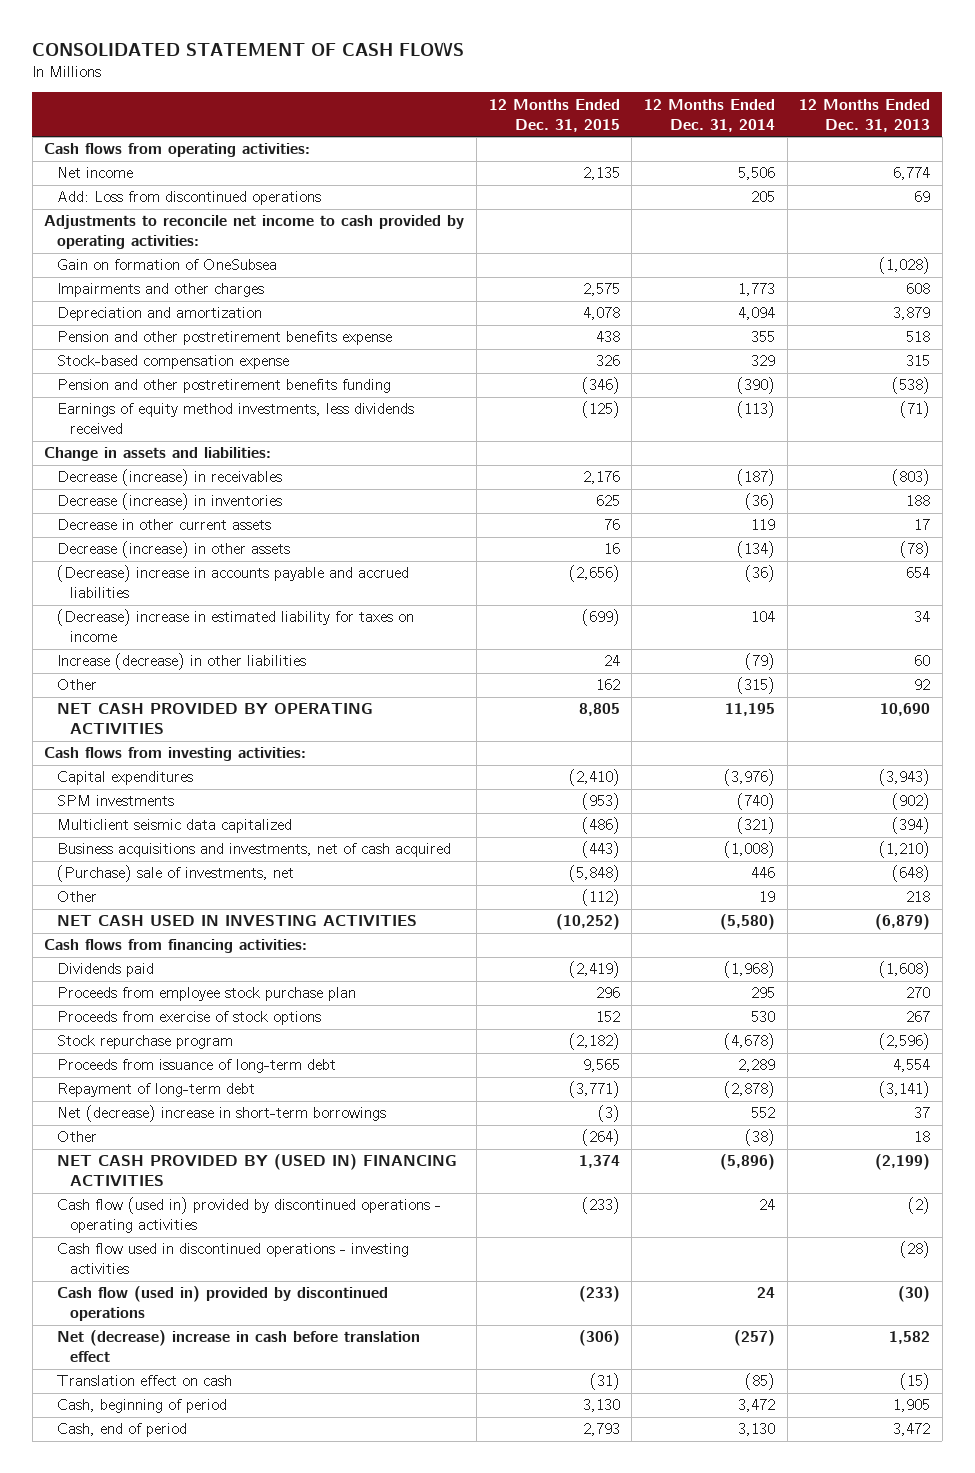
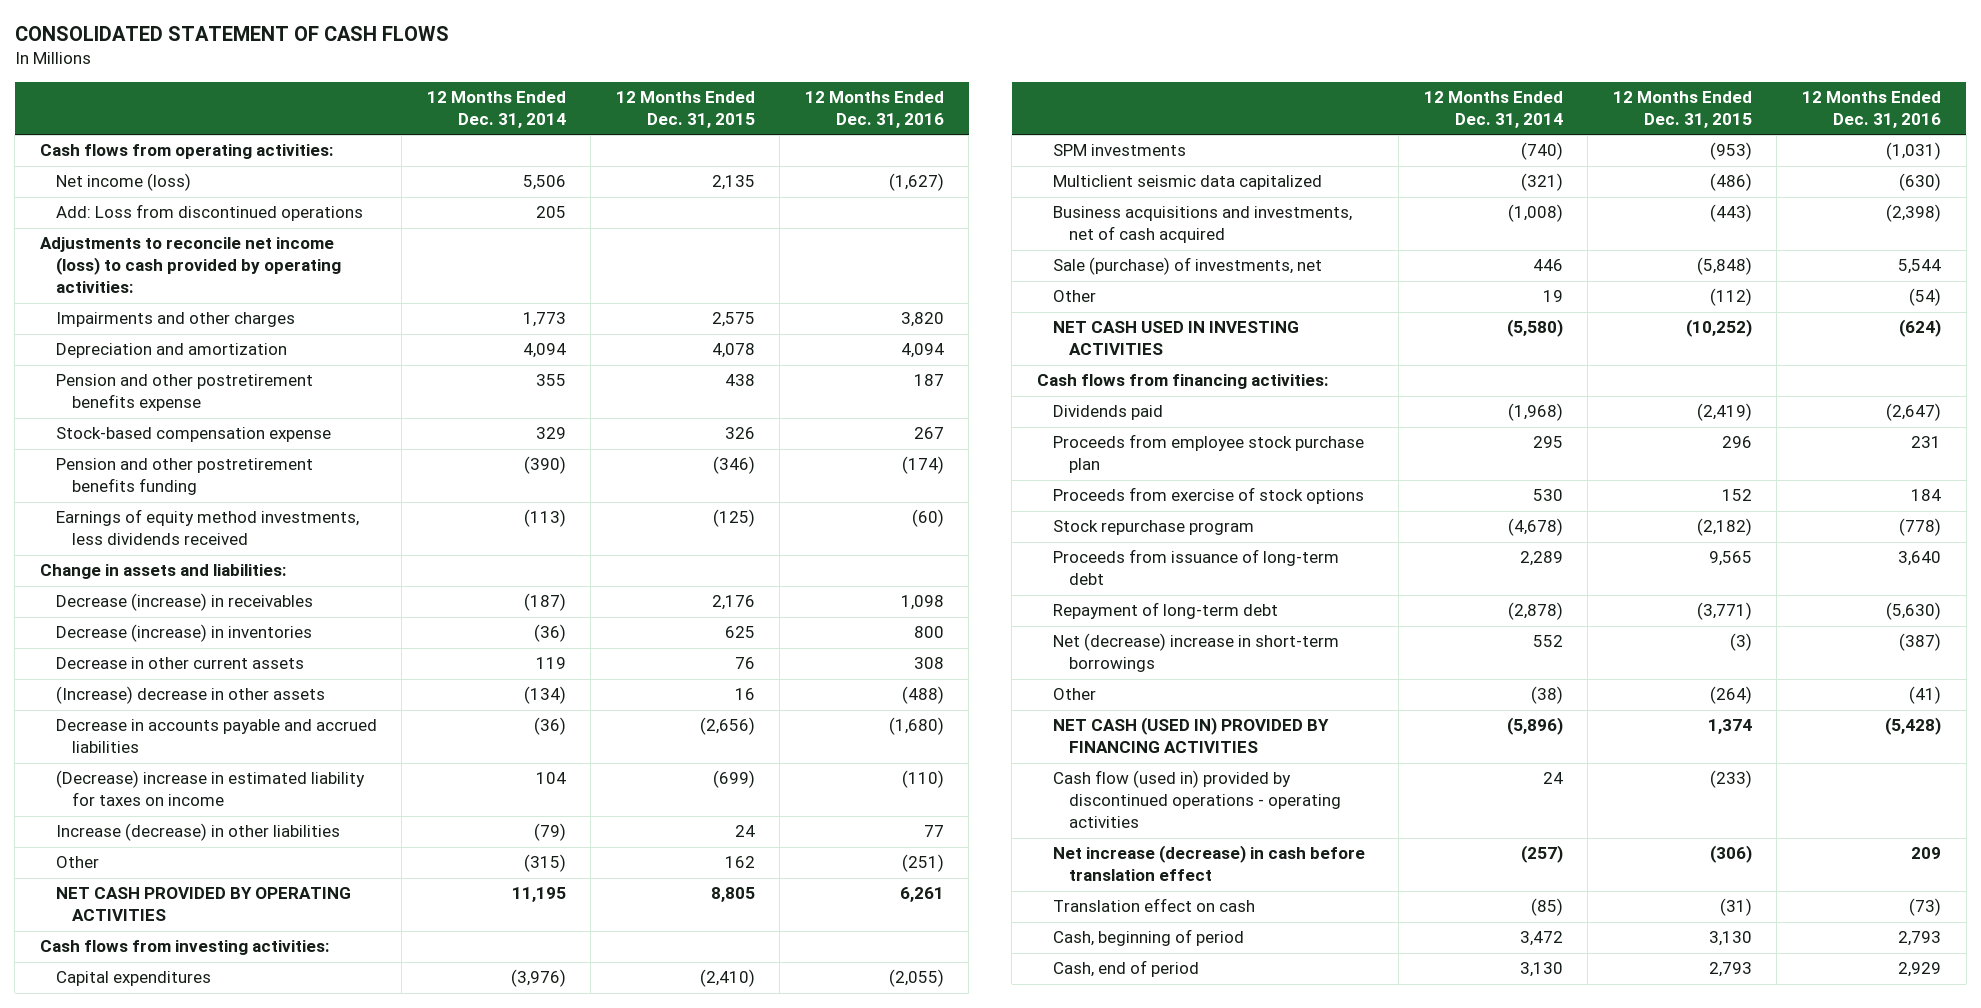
- | 12 Months Ended Dec. 31, 2015 | 12 Months Ended Dec. 31, 2014 | 12 Months Ended Dec. 31, 2013
+ | 12 Months Ended Dec. 31, 2014 | 12 Months Ended Dec. 31, 2015 | 12 Months Ended Dec. 31, 2016
- Net income | 2,135 | 5,506 | 6,774
+ Net income (loss) | 5,506 | 2,135 | (1,627)
- Adjustments to reconcile net income to cash provided by operating activities:
- Gain on formation of OneSubsea | | | (1,028)
+ Adjustments to reconcile net income (loss) to cash provided by operating activities:
- Decrease (increase) in other assets | 16 | (134) | (78)
- (Decrease) increase in accounts payable and accrued liabilities | (2,656) | (36) | 654
+ (Increase) decrease in other assets | (134) | 16 | (488)
+ Decrease in accounts payable and accrued liabilities | (36) | (2,656) | (1,680)
- (Purchase) sale of investments, net | (5,848) | 446 | (648)
+ Sale (purchase) of investments, net | 446 | (5,848) | 5,544
- NET CASH PROVIDED BY (USED IN) FINANCING ACTIVITIES | 1,374 | (5,896) | (2,199)
+ NET CASH (USED IN) PROVIDED BY FINANCING ACTIVITIES | (5,896) | 1,374 | (5,428)
- Cash flow used in discontinued operations - investing activities | | | (28)
- Cash flow (used in) provided by discontinued operations | (233) | 24 | (30)
- Net (decrease) increase in cash before translation effect | (306) | (257) | 1,582
+ Net increase (decrease) in cash before translation effect | (257) | (306) | 209

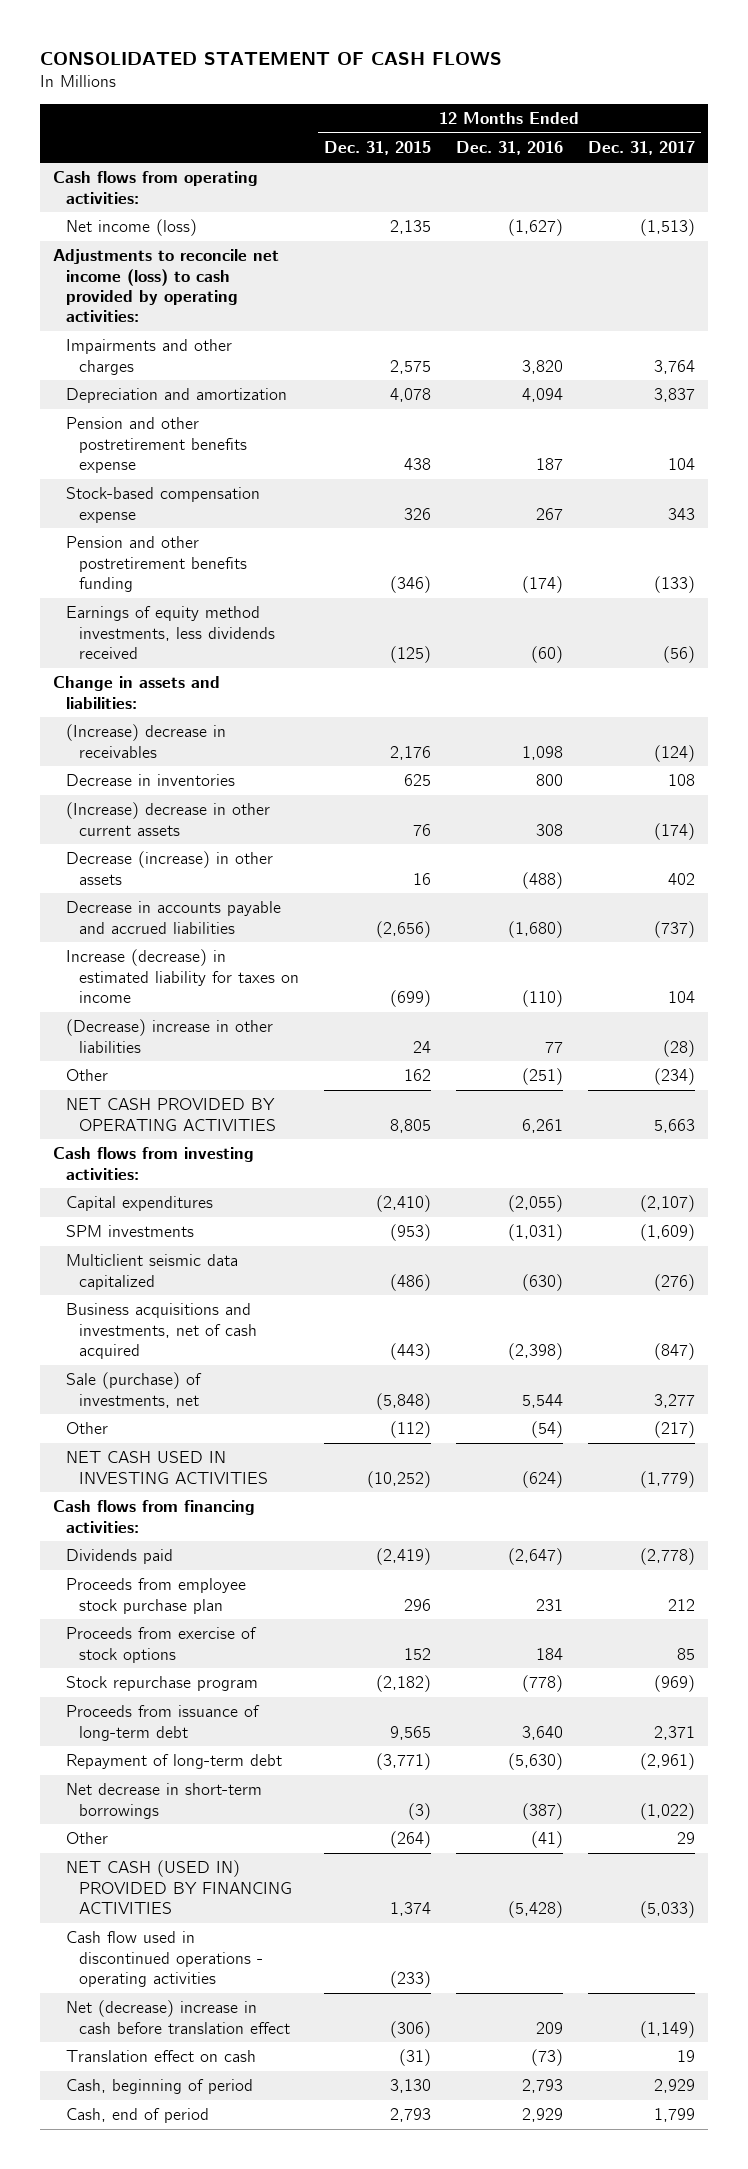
- | 12 Months Ended Dec. 31, 2014 | 12 Months Ended Dec. 31, 2015 | 12 Months Ended Dec. 31, 2016
+ | 12 Months Ended Dec. 31, 2015 | 12 Months Ended Dec. 31, 2016 | 12 Months Ended Dec. 31, 2017
- Add: Loss from discontinued operations | 205 | |
- Decrease (increase) in receivables | (187) | 2,176 | 1,098
- Decrease (increase) in inventories | (36) | 625 | 800
- Decrease in other current assets | 119 | 76 | 308
- (Increase) decrease in other assets | (134) | 16 | (488)
+ (Increase) decrease in receivables | 2,176 | 1,098 | (124)
+ Decrease in inventories | 625 | 800 | 108
+ (Increase) decrease in other current assets | 76 | 308 | (174)
+ Decrease (increase) in other assets | 16 | (488) | 402
- (Decrease) increase in estimated liability for taxes on income | 104 | (699) | (110)
- Increase (decrease) in other liabilities | (79) | 24 | 77
+ Increase (decrease) in estimated liability for taxes on income | (699) | (110) | 104
+ (Decrease) increase in other liabilities | 24 | 77 | (28)
- Net (decrease) increase in short-term borrowings | 552 | (3) | (387)
+ Net decrease in short-term borrowings | (3) | (387) | (1,022)
- Cash flow (used in) provided by discontinued operations - operating activities | 24 | (233) |
- Net increase (decrease) in cash before translation effect | (257) | (306) | 209
+ Cash flow used in discontinued operations - operating activities | (233) | |
+ Net (decrease) increase in cash before translation effect | (306) | 209 | (1,149)

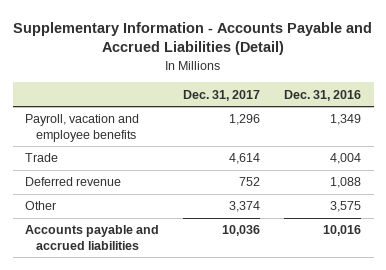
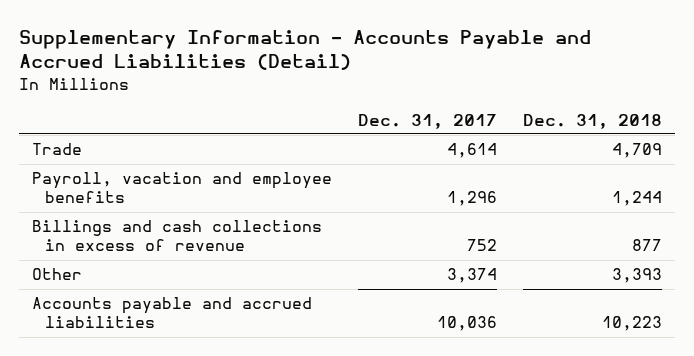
- | Dec. 31, 2017 | Dec. 31, 2016
+ | Dec. 31, 2017 | Dec. 31, 2018
- Deferred revenue | 752 | 1,088
moved down: Payroll, vacation and employee benefits | 1,296 | 1,244
+ Billings and cash collections in excess of revenue | 752 | 877

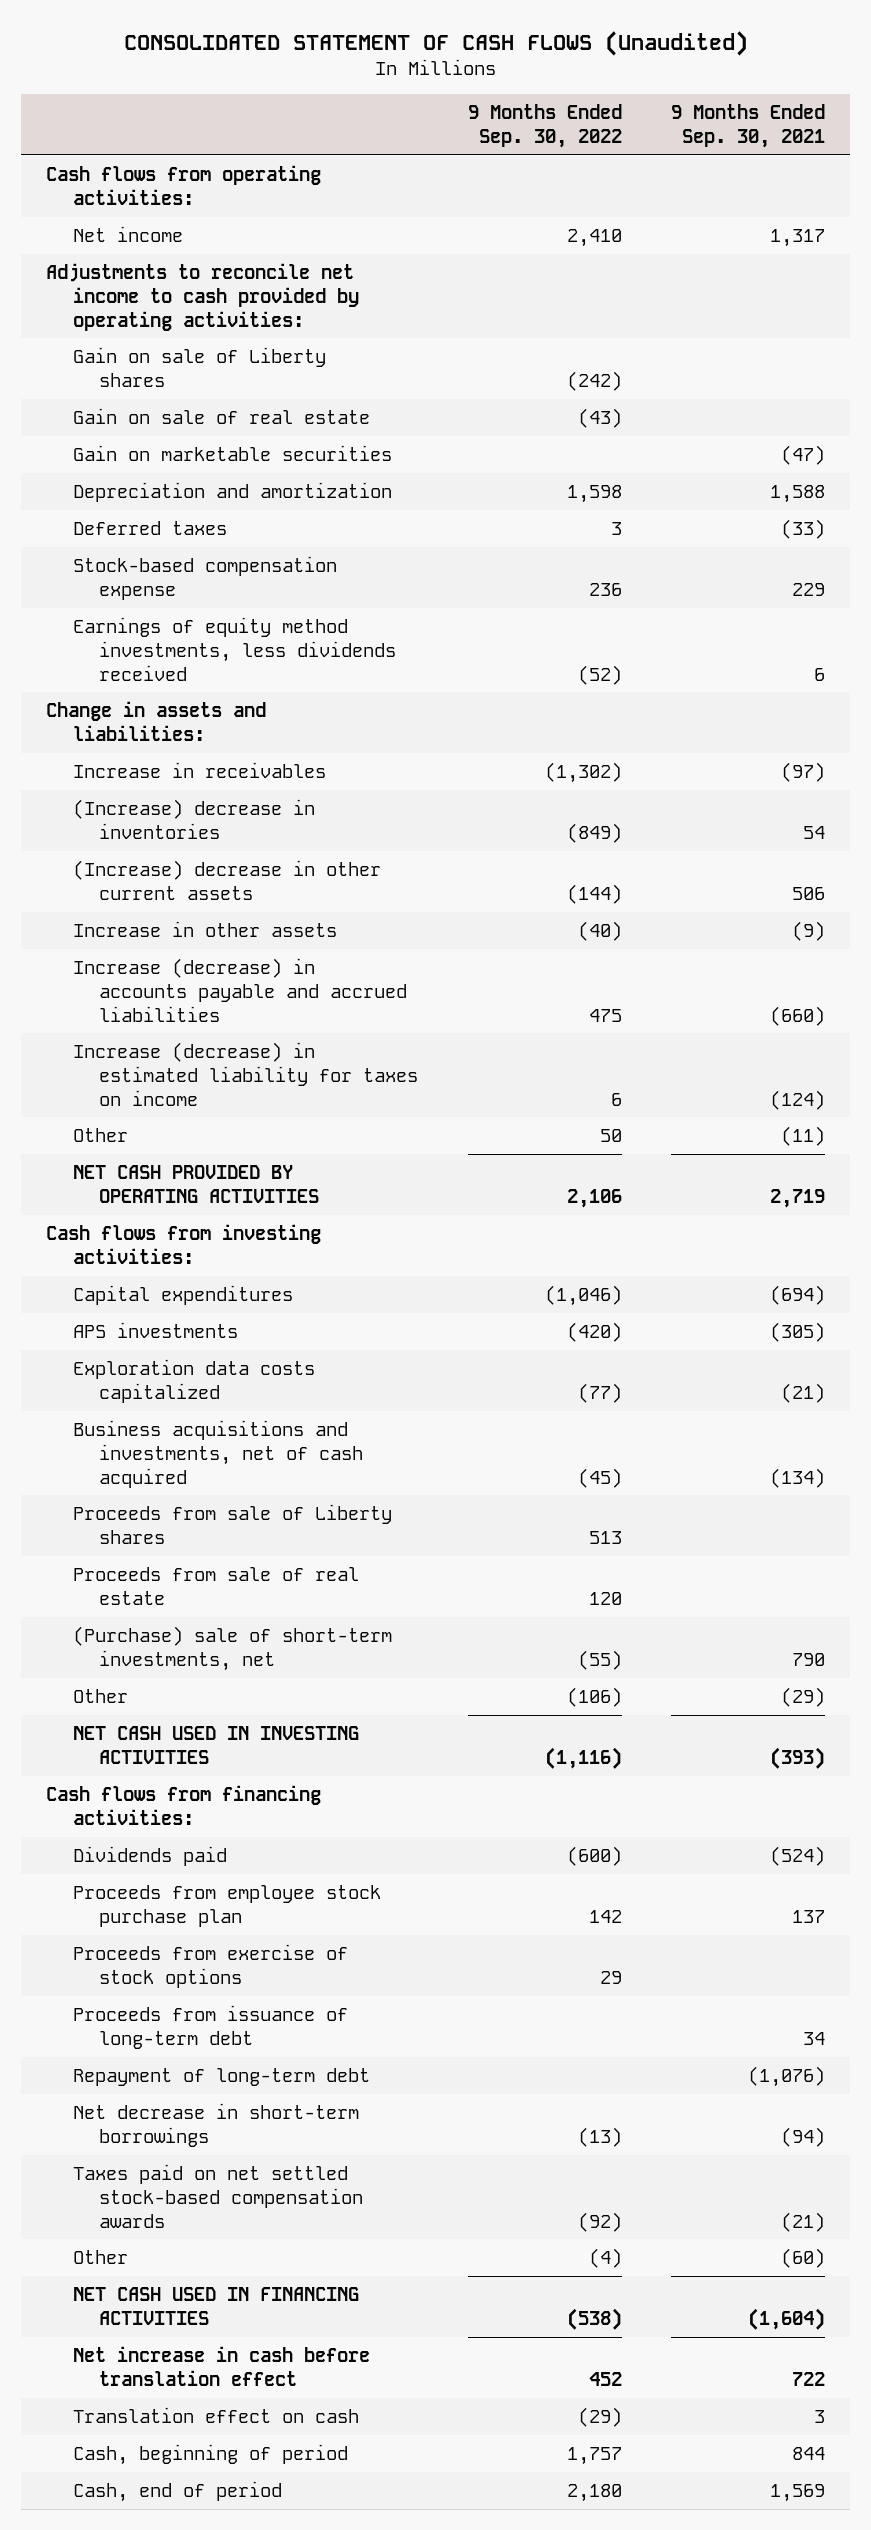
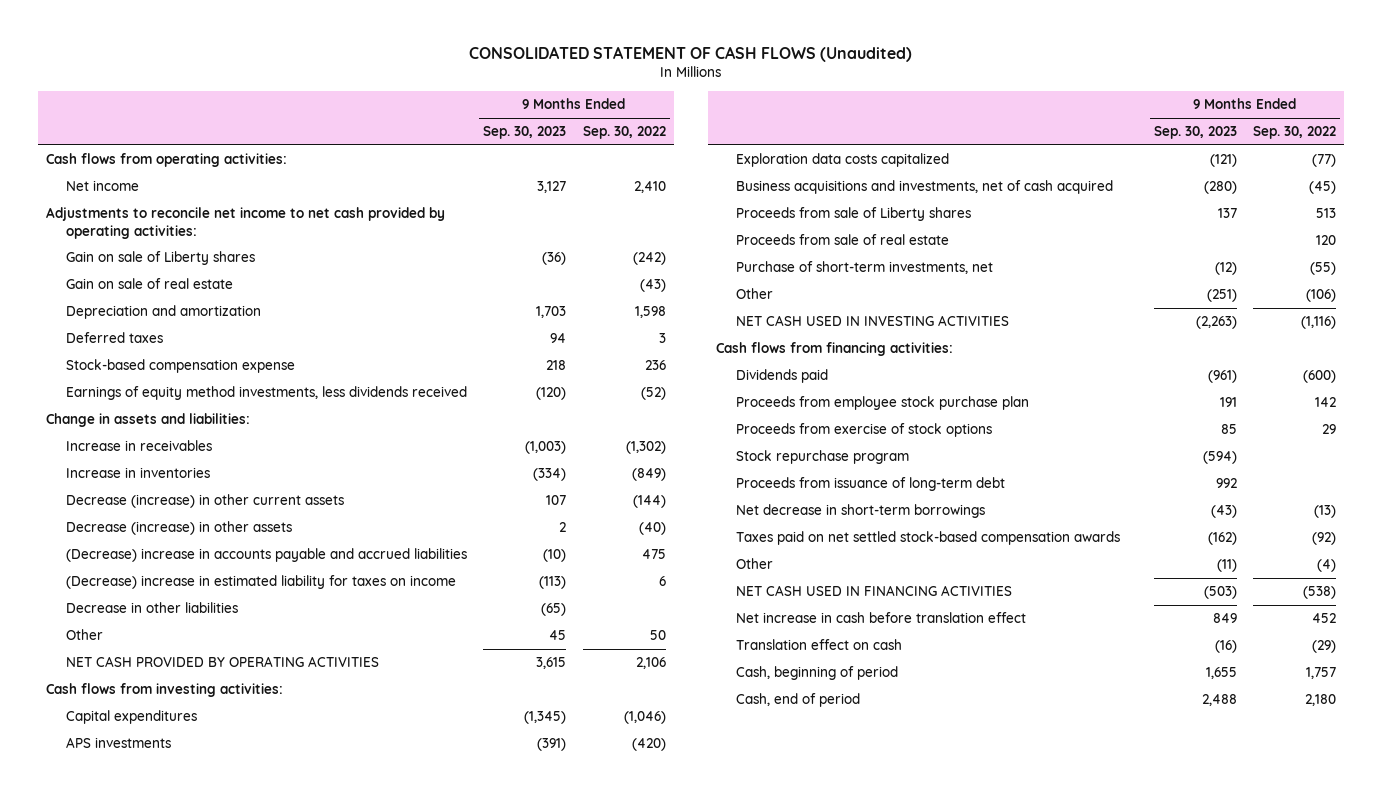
- | 9 Months Ended Sep. 30, 2022 | 9 Months Ended Sep. 30, 2021
+ | 9 Months Ended Sep. 30, 2023 | 9 Months Ended Sep. 30, 2022
- Adjustments to reconcile net income to cash provided by operating activities:
+ Adjustments to reconcile net income to net cash provided by operating activities:
- Gain on marketable securities | | (47)
- (Increase) decrease in inventories | (849) | 54
- (Increase) decrease in other current assets | (144) | 506
- Increase in other assets | (40) | (9)
- Increase (decrease) in accounts payable and accrued liabilities | 475 | (660)
- Increase (decrease) in estimated liability for taxes on income | 6 | (124)
+ Increase in inventories | (334) | (849)
+ Decrease (increase) in other current assets | 107 | (144)
+ Decrease (increase) in other assets | 2 | (40)
+ (Decrease) increase in accounts payable and accrued liabilities | (10) | 475
+ (Decrease) increase in estimated liability for taxes on income | (113) | 6
+ Decrease in other liabilities | (65) |
- (Purchase) sale of short-term investments, net | (55) | 790
+ Purchase of short-term investments, net | (12) | (55)
+ Stock repurchase program | (594) |
- Repayment of long-term debt | | (1,076)

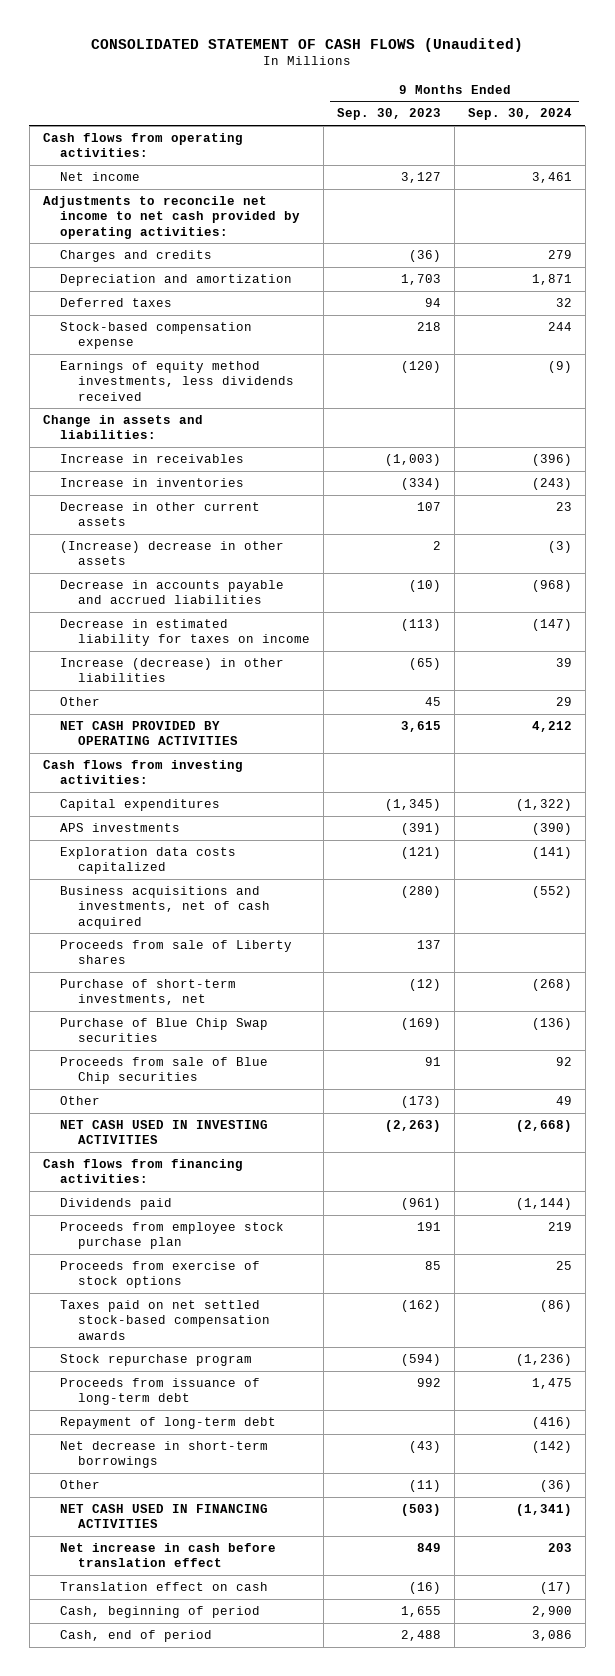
- | 9 Months Ended Sep. 30, 2023 | 9 Months Ended Sep. 30, 2022
+ | 9 Months Ended Sep. 30, 2023 | 9 Months Ended Sep. 30, 2024
- Gain on sale of Liberty shares | (36) | (242)
- Gain on sale of real estate | | (43)
+ Charges and credits | (36) | 279
- Decrease (increase) in other current assets | 107 | (144)
- Decrease (increase) in other assets | 2 | (40)
- (Decrease) increase in accounts payable and accrued liabilities | (10) | 475
- (Decrease) increase in estimated liability for taxes on income | (113) | 6
- Decrease in other liabilities | (65) |
+ Decrease in other current assets | 107 | 23
+ (Increase) decrease in other assets | 2 | (3)
+ Decrease in accounts payable and accrued liabilities | (10) | (968)
+ Decrease in estimated liability for taxes on income | (113) | (147)
+ Increase (decrease) in other liabilities | (65) | 39
- Proceeds from sale of real estate | | 120
- Other | (251) | (106)
+ Purchase of Blue Chip Swap securities | (169) | (136)
+ Proceeds from sale of Blue Chip securities | 91 | 92
+ Other | (173) | 49
moved up: Taxes paid on net settled stock-based compensation awards | (162) | (86)
+ Repayment of long-term debt | | (416)

